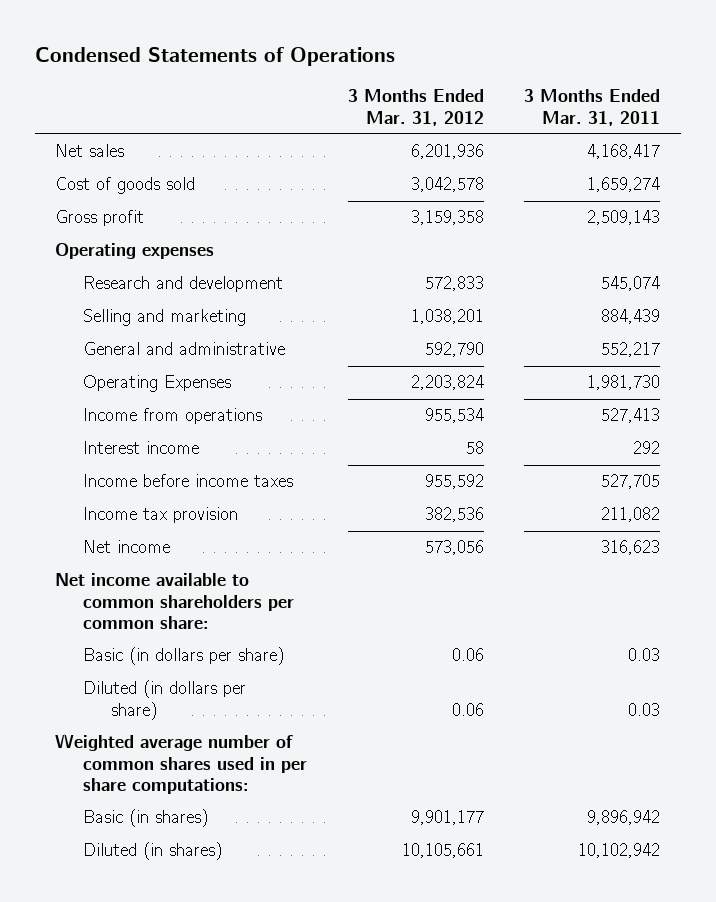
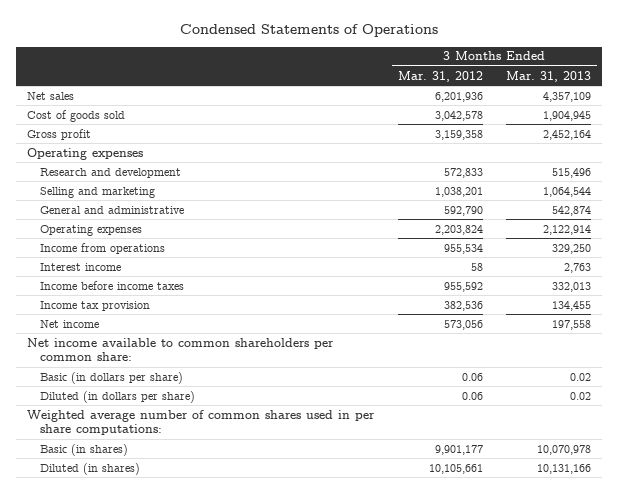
- | 3 Months Ended Mar. 31, 2012 | 3 Months Ended Mar. 31, 2011
+ | 3 Months Ended Mar. 31, 2012 | 3 Months Ended Mar. 31, 2013
- Operating Expenses | 2,203,824 | 1,981,730
+ Operating expenses | 2,203,824 | 2,122,914

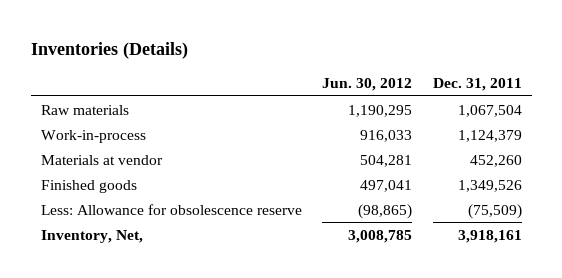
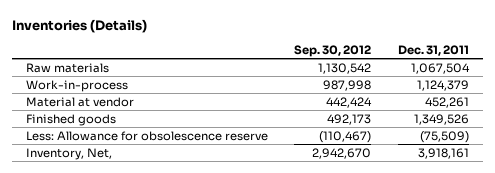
- | Jun. 30, 2012 | Dec. 31, 2011
+ | Sep. 30, 2012 | Dec. 31, 2011
- Materials at vendor | 504,281 | 452,260
+ Material at vendor | 442,424 | 452,261

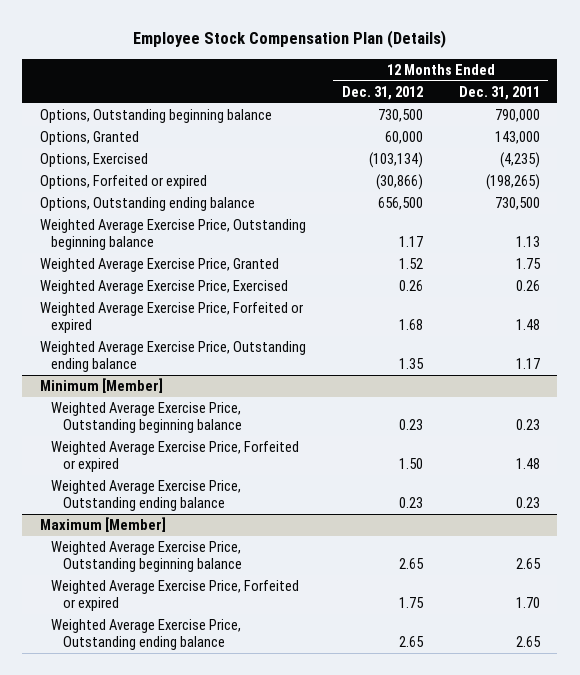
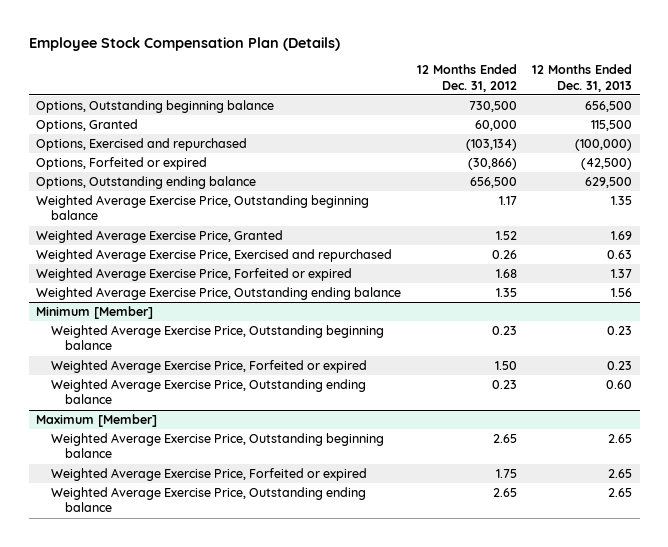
- | 12 Months Ended Dec. 31, 2012 | 12 Months Ended Dec. 31, 2011
+ | 12 Months Ended Dec. 31, 2012 | 12 Months Ended Dec. 31, 2013
- Options, Exercised | (103,134) | (4,235)
+ Options, Exercised and repurchased | (103,134) | (100,000)
- Weighted Average Exercise Price, Exercised | 0.26 | 0.26
+ Weighted Average Exercise Price, Exercised and repurchased | 0.26 | 0.63

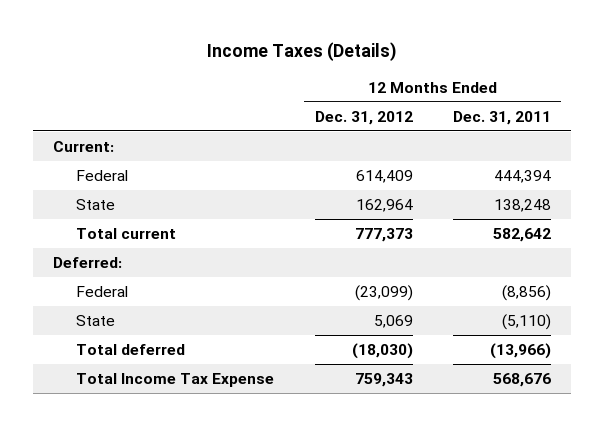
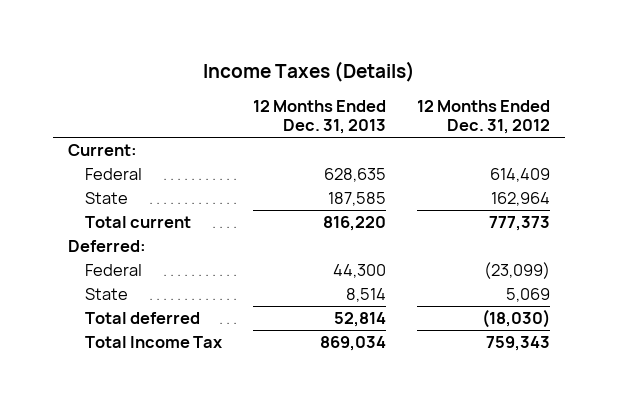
- | 12 Months Ended Dec. 31, 2012 | 12 Months Ended Dec. 31, 2011
+ | 12 Months Ended Dec. 31, 2013 | 12 Months Ended Dec. 31, 2012
- Total Income Tax Expense | 759,343 | 568,676
+ Total Income Tax | 869,034 | 759,343

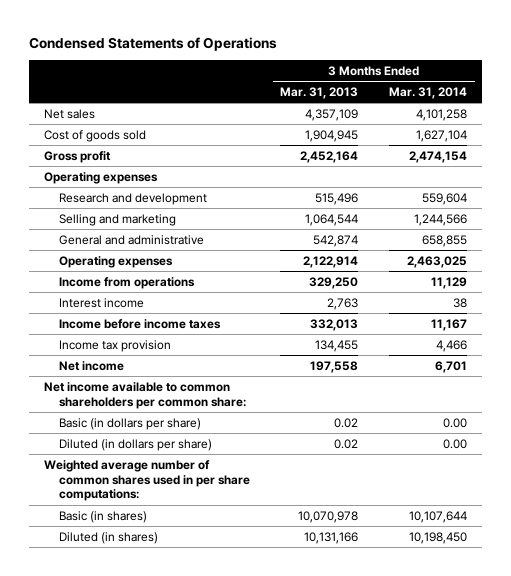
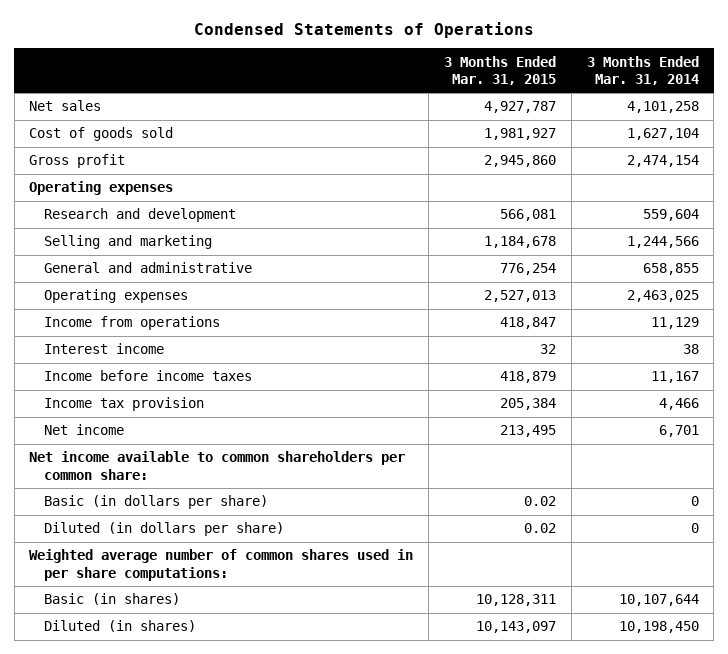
- | 3 Months Ended Mar. 31, 2013 | 3 Months Ended Mar. 31, 2014
+ | 3 Months Ended Mar. 31, 2015 | 3 Months Ended Mar. 31, 2014
- Basic (in dollars per share) | 0.02 | 0.00
- Diluted (in dollars per share) | 0.02 | 0.00
+ Basic (in dollars per share) | 0.02 | 0
+ Diluted (in dollars per share) | 0.02 | 0

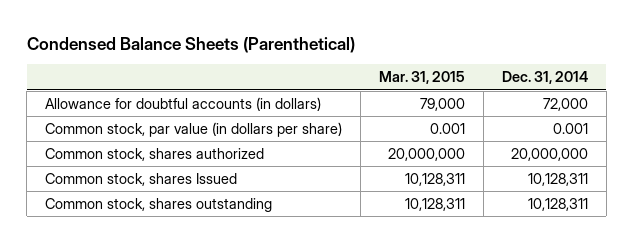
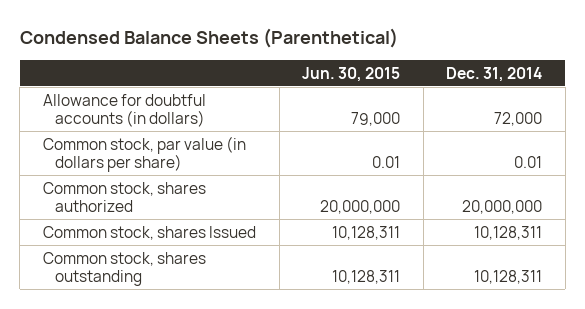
- | Mar. 31, 2015 | Dec. 31, 2014
+ | Jun. 30, 2015 | Dec. 31, 2014
- Common stock, par value (in dollars per share) | 0.001 | 0.001
+ Common stock, par value (in dollars per share) | 0.01 | 0.01

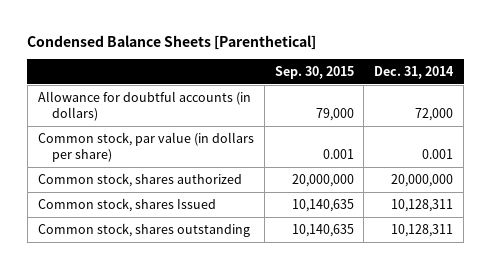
- Condensed Balance Sheets (Parenthetical)
+ Condensed Balance Sheets [Parenthetical]
- | Jun. 30, 2015 | Dec. 31, 2014
+ | Sep. 30, 2015 | Dec. 31, 2014
- Common stock, par value (in dollars per share) | 0.01 | 0.01
+ Common stock, par value (in dollars per share) | 0.001 | 0.001

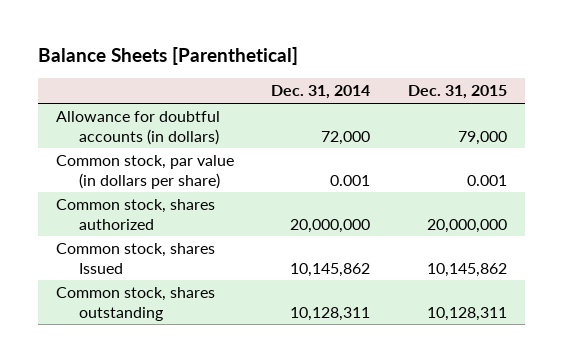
- Condensed Balance Sheets [Parenthetical]
+ Balance Sheets [Parenthetical]
- | Sep. 30, 2015 | Dec. 31, 2014
+ | Dec. 31, 2014 | Dec. 31, 2015
- Common stock, shares Issued | 10,140,635 | 10,128,311
+ Common stock, shares Issued | 10,145,862 | 10,145,862

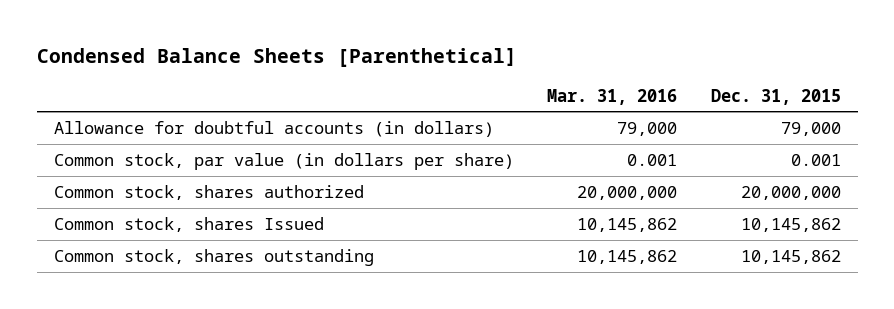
- Balance Sheets [Parenthetical]
+ Condensed Balance Sheets [Parenthetical]
- | Dec. 31, 2014 | Dec. 31, 2015
+ | Mar. 31, 2016 | Dec. 31, 2015
- Common stock, shares outstanding | 10,128,311 | 10,128,311
+ Common stock, shares outstanding | 10,145,862 | 10,145,862

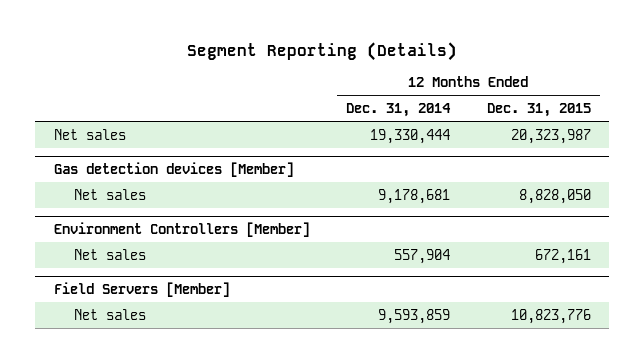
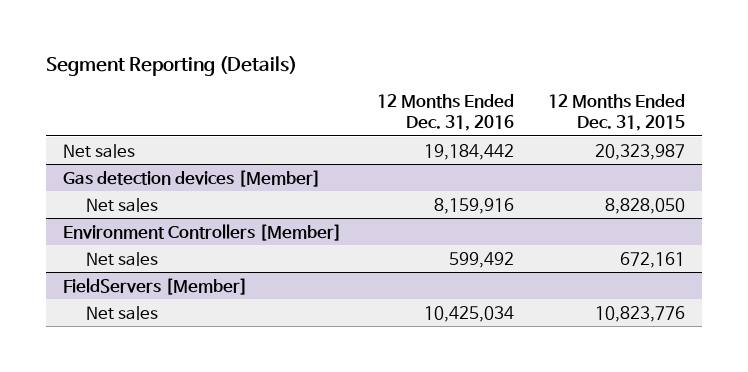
- | 12 Months Ended Dec. 31, 2014 | 12 Months Ended Dec. 31, 2015
+ | 12 Months Ended Dec. 31, 2016 | 12 Months Ended Dec. 31, 2015
- Field Servers [Member]
+ FieldServers [Member]

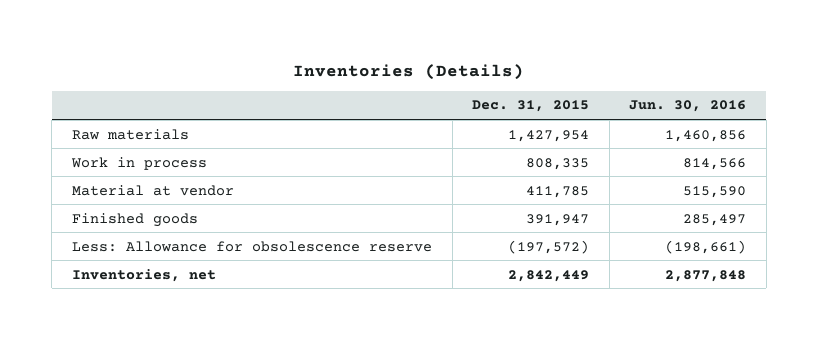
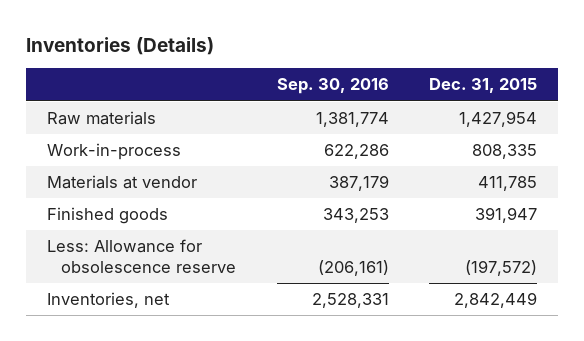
- | Dec. 31, 2015 | Jun. 30, 2016
+ | Sep. 30, 2016 | Dec. 31, 2015
- Work in process | 808,335 | 814,566
- Material at vendor | 411,785 | 515,590
+ Work-in-process | 622,286 | 808,335
+ Materials at vendor | 387,179 | 411,785

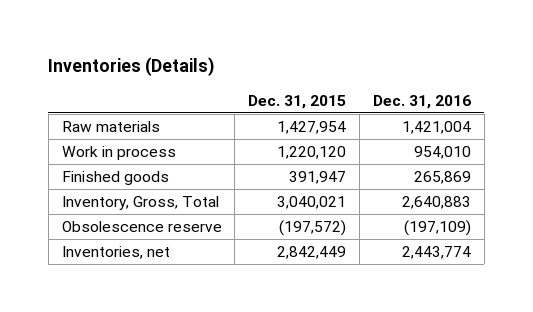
- | Sep. 30, 2016 | Dec. 31, 2015
+ | Dec. 31, 2015 | Dec. 31, 2016
- Work-in-process | 622,286 | 808,335
- Materials at vendor | 387,179 | 411,785
+ Work in process | 1,220,120 | 954,010
- Less: Allowance for obsolescence reserve | (206,161) | (197,572)
+ Inventory, Gross, Total | 3,040,021 | 2,640,883
+ Obsolescence reserve | (197,572) | (197,109)

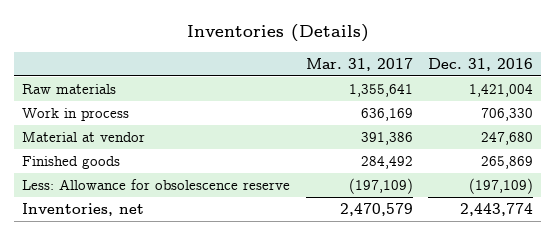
- | Dec. 31, 2015 | Dec. 31, 2016
+ | Mar. 31, 2017 | Dec. 31, 2016
- Work in process | 1,220,120 | 954,010
+ Work in process | 636,169 | 706,330
+ Material at vendor | 391,386 | 247,680
- Inventory, Gross, Total | 3,040,021 | 2,640,883
- Obsolescence reserve | (197,572) | (197,109)
+ Less: Allowance for obsolescence reserve | (197,109) | (197,109)

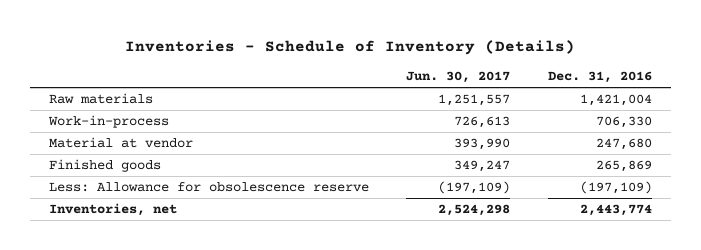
- Inventories (Details)
+ Inventories - Schedule of Inventory (Details)
- | Mar. 31, 2017 | Dec. 31, 2016
+ | Jun. 30, 2017 | Dec. 31, 2016
- Work in process | 636,169 | 706,330
+ Work-in-process | 726,613 | 706,330

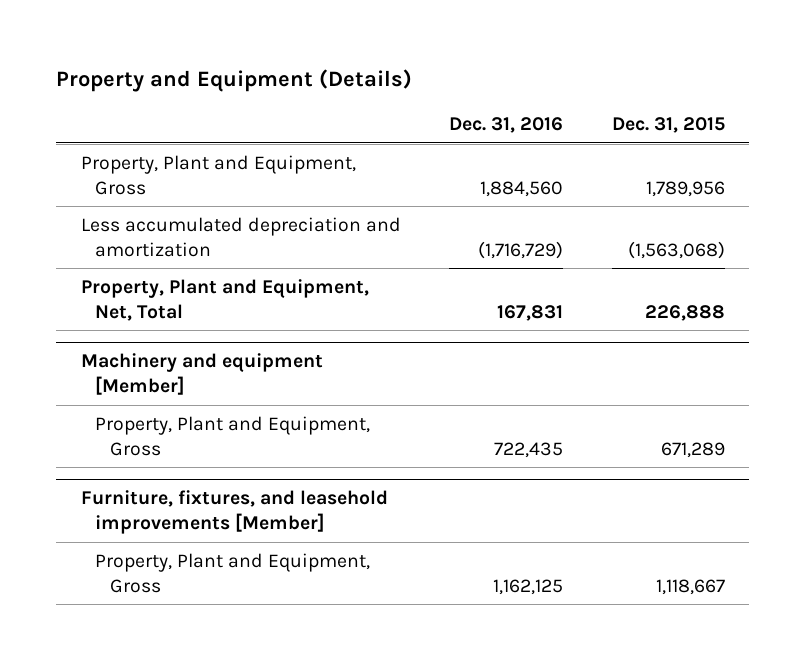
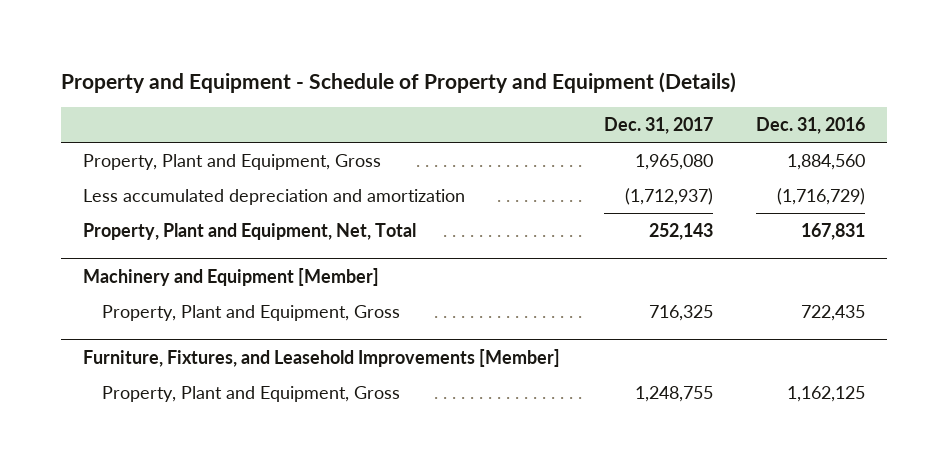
- Property and Equipment (Details)
+ Property and Equipment - Schedule of Property and Equipment (Details)
- | Dec. 31, 2016 | Dec. 31, 2015
+ | Dec. 31, 2017 | Dec. 31, 2016
- Machinery and equipment [Member]
+ Machinery and Equipment [Member]
- Furniture, fixtures, and leasehold improvements [Member]
+ Furniture, Fixtures, and Leasehold Improvements [Member]

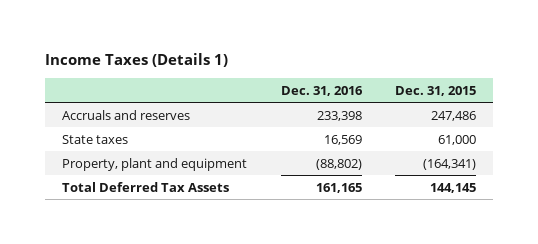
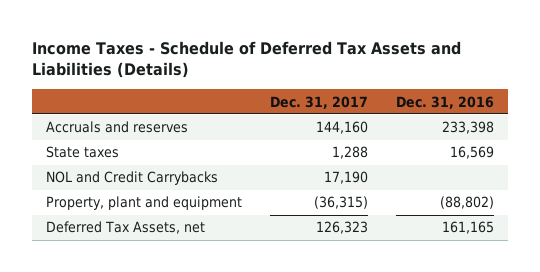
- Income Taxes (Details 1)
+ Income Taxes - Schedule of Deferred Tax Assets and Liabilities (Details)
- | Dec. 31, 2016 | Dec. 31, 2015
+ | Dec. 31, 2017 | Dec. 31, 2016
+ NOL and Credit Carrybacks | 17,190 |
- Total Deferred Tax Assets | 161,165 | 144,145
+ Deferred Tax Assets, net | 126,323 | 161,165

